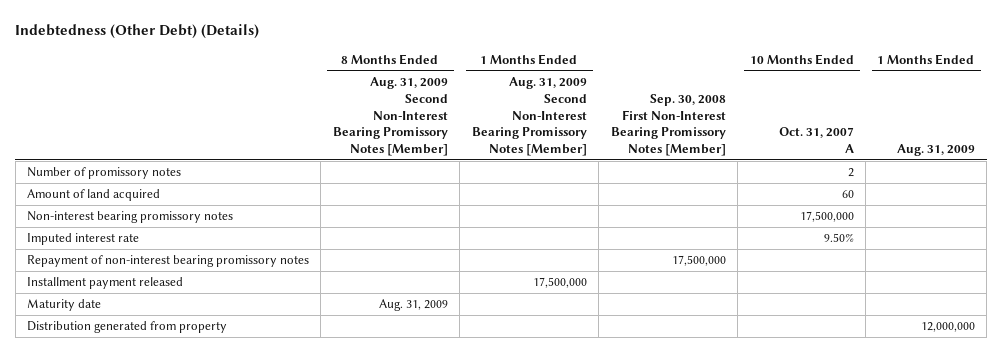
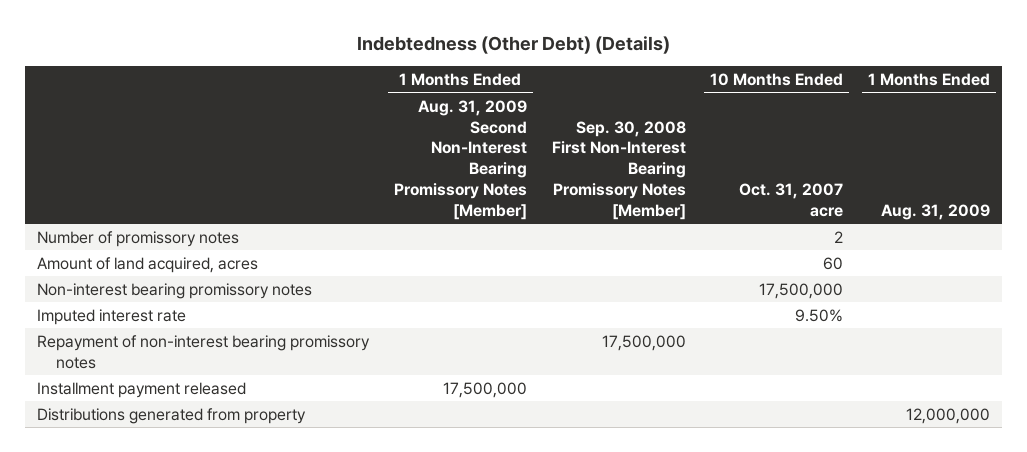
- | 8 Months Ended Aug. 31, 2009 Second Non-Interest Bearing Promissory Notes [Member] | 1 Months Ended Aug. 31, 2009 Second Non-Interest Bearing Promissory Notes [Member] | Sep. 30, 2008 First Non-Interest Bearing Promissory Notes [Member] | 10 Months Ended Oct. 31, 2007 A | 1 Months Ended Aug. 31, 2009
+ | 1 Months Ended Aug. 31, 2009 Second Non-Interest Bearing Promissory Notes [Member] | Sep. 30, 2008 First Non-Interest Bearing Promissory Notes [Member] | 10 Months Ended Oct. 31, 2007 acre | 1 Months Ended Aug. 31, 2009
- Amount of land acquired | | | | 60 |
+ Amount of land acquired, acres | | | 60 |
- Maturity date | Aug. 31, 2009 | | | |
- Distribution generated from property | | | | | 12,000,000
+ Distributions generated from property | | | | 12,000,000

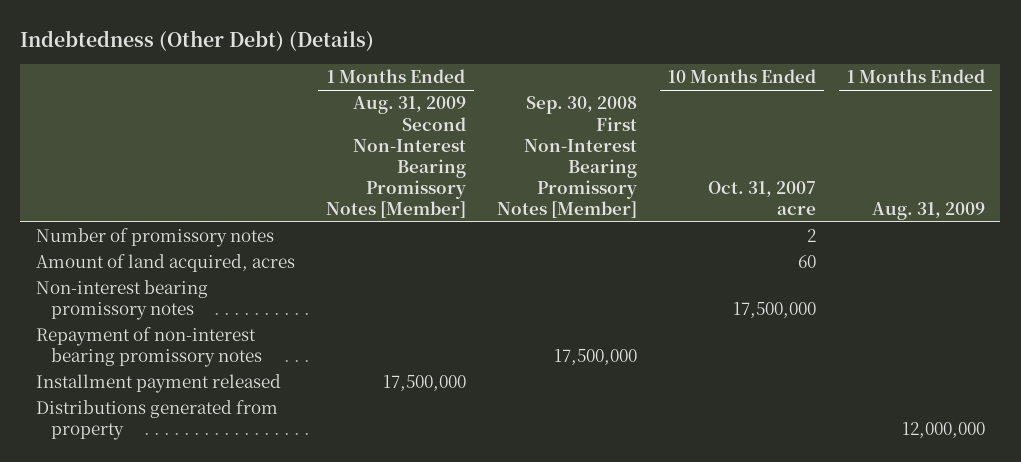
- Imputed interest rate | | | 9.50% |

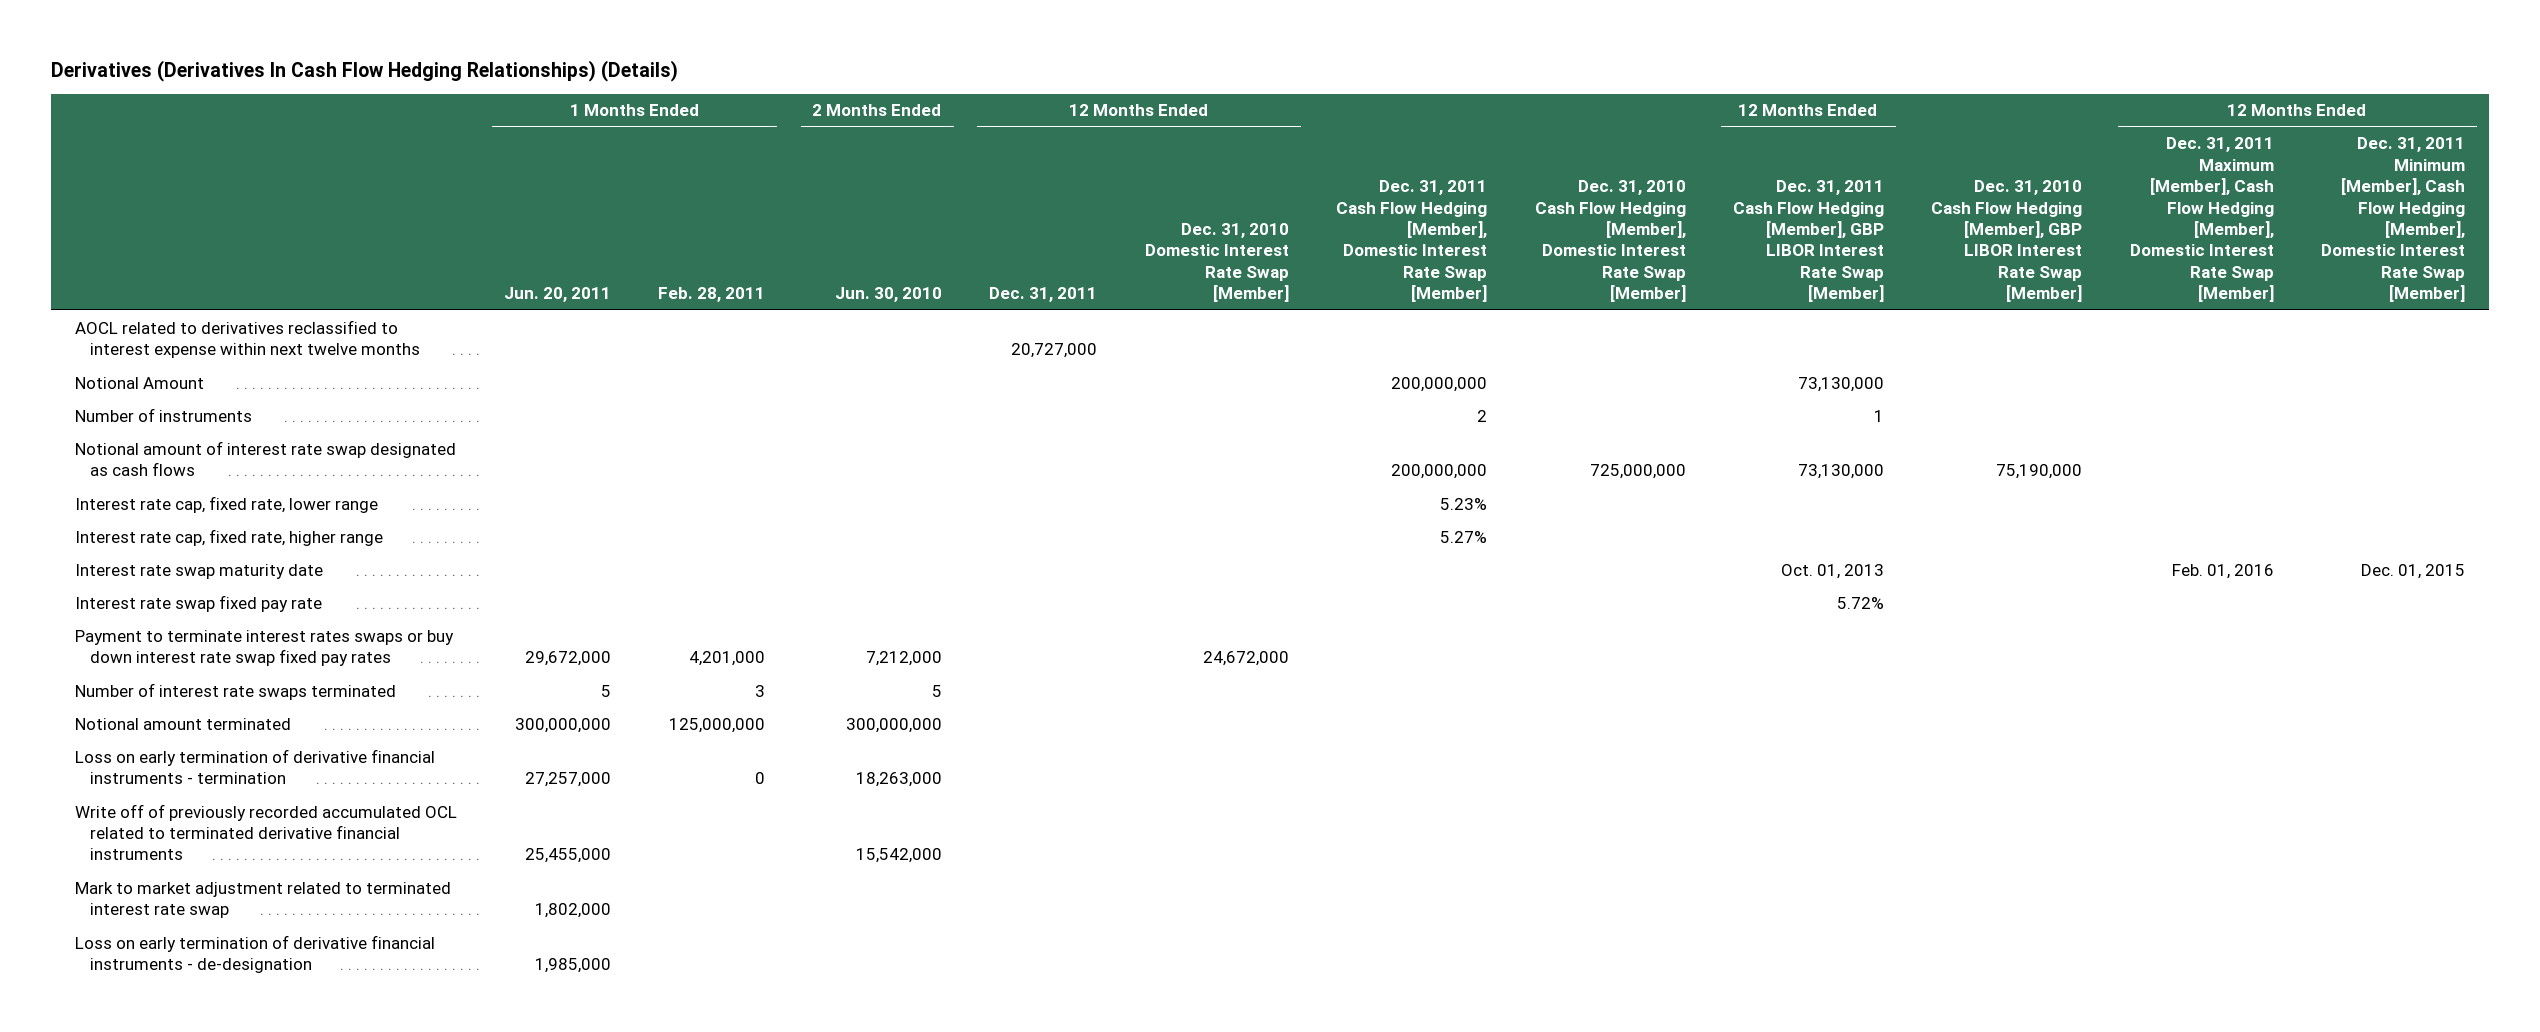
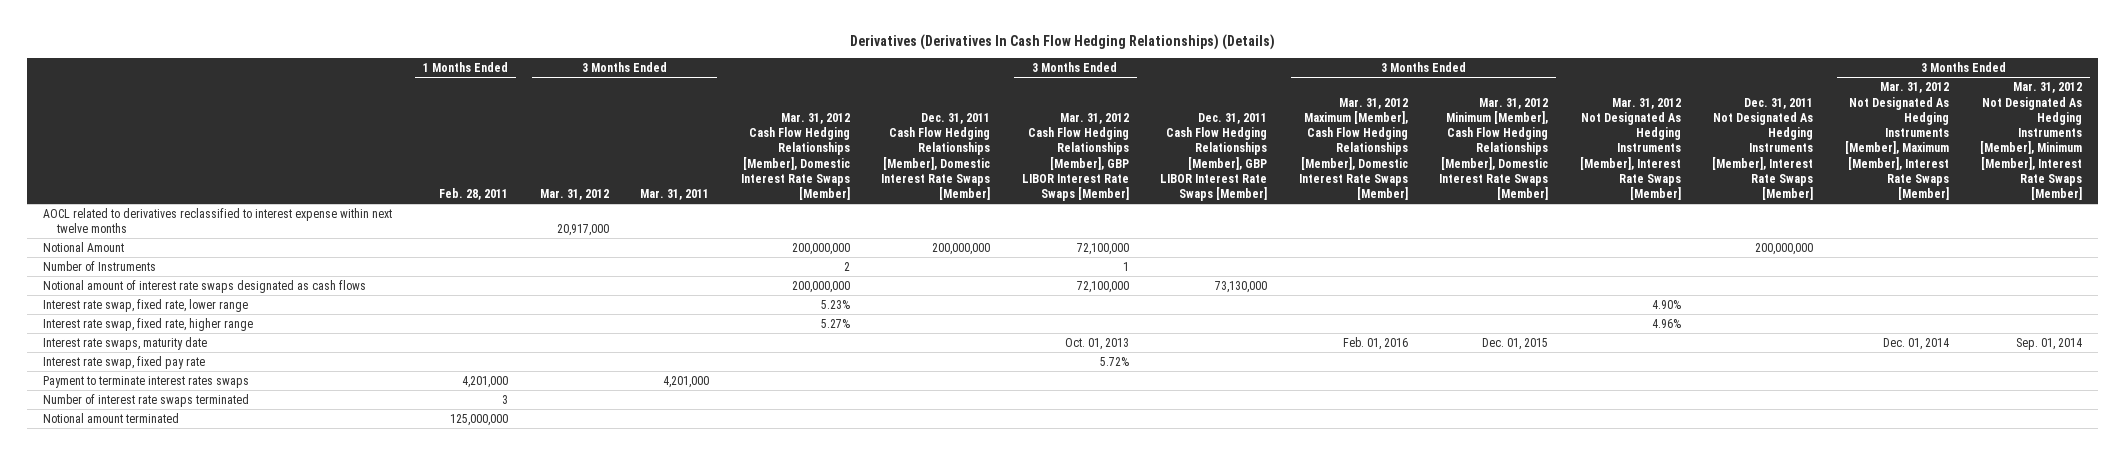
- | 1 Months Ended Jun. 20, 2011 | 1 Months Ended Feb. 28, 2011 | 2 Months Ended Jun. 30, 2010 | 12 Months Ended Dec. 31, 2011 | 12 Months Ended Dec. 31, 2010 Domestic Interest Rate Swap [Member] | Dec. 31, 2011 Cash Flow Hedging [Member], Domestic Interest Rate Swap [Member] | Dec. 31, 2010 Cash Flow Hedging [Member], Domestic Interest Rate Swap [Member] | 12 Months Ended Dec. 31, 2011 Cash Flow Hedging [Member], GBP LIBOR Interest Rate Swap [Member] | Dec. 31, 2010 Cash Flow Hedging [Member], GBP LIBOR Interest Rate Swap [Member] | 12 Months Ended Dec. 31, 2011 Maximum [Member], Cash Flow Hedging [Member], Domestic Interest Rate Swap [Member] | 12 Months Ended Dec. 31, 2011 Minimum [Member], Cash Flow Hedging [Member], Domestic Interest Rate Swap [Member]
+ | 1 Months Ended Feb. 28, 2011 | 3 Months Ended Mar. 31, 2012 | 3 Months Ended Mar. 31, 2011 | Mar. 31, 2012 Cash Flow Hedging Relationships [Member], Domestic Interest Rate Swaps [Member] | Dec. 31, 2011 Cash Flow Hedging Relationships [Member], Domestic Interest Rate Swaps [Member] | 3 Months Ended Mar. 31, 2012 Cash Flow Hedging Relationships [Member], GBP LIBOR Interest Rate Swaps [Member] | Dec. 31, 2011 Cash Flow Hedging Relationships [Member], GBP LIBOR Interest Rate Swaps [Member] | 3 Months Ended Mar. 31, 2012 Maximum [Member], Cash Flow Hedging Relationships [Member], Domestic Interest Rate Swaps [Member] | 3 Months Ended Mar. 31, 2012 Minimum [Member], Cash Flow Hedging Relationships [Member], Domestic Interest Rate Swaps [Member] | Mar. 31, 2012 Not Designated As Hedging Instruments [Member], Interest Rate Swaps [Member] | Dec. 31, 2011 Not Designated As Hedging Instruments [Member], Interest Rate Swaps [Member] | 3 Months Ended Mar. 31, 2012 Not Designated As Hedging Instruments [Member], Maximum [Member], Interest Rate Swaps [Member] | 3 Months Ended Mar. 31, 2012 Not Designated As Hedging Instruments [Member], Minimum [Member], Interest Rate Swaps [Member]
- Number of instruments | | | | | | 2 | | 1 | | |
- Notional amount of interest rate swap designated as cash flows | | | | | | 200,000,000 | 725,000,000 | 73,130,000 | 75,190,000 | |
- Interest rate cap, fixed rate, lower range | | | | | | 5.23% | | | | |
- Interest rate cap, fixed rate, higher range | | | | | | 5.27% | | | | |
- Interest rate swap maturity date | | | | | | | | Oct. 01, 2013 | | Feb. 01, 2016 | Dec. 01, 2015
- Interest rate swap fixed pay rate | | | | | | | | 5.72% | | |
- Payment to terminate interest rates swaps or buy down interest rate swap fixed pay rates | 29,672,000 | 4,201,000 | 7,212,000 | | 24,672,000 | | | | | |
+ Number of Instruments | | | | 2 | | 1 | | | | | | |
+ Notional amount of interest rate swaps designated as cash flows | | | | 200,000,000 | | 72,100,000 | 73,130,000 | | | | | |
+ Interest rate swap, fixed rate, lower range | | | | 5.23% | | | | | | 4.90% | | |
+ Interest rate swap, fixed rate, higher range | | | | 5.27% | | | | | | 4.96% | | |
+ Interest rate swaps, maturity date | | | | | | Oct. 01, 2013 | | Feb. 01, 2016 | Dec. 01, 2015 | | | Dec. 01, 2014 | Sep. 01, 2014
+ Interest rate swap, fixed pay rate | | | | | | 5.72% | | | | | | |
+ Payment to terminate interest rates swaps | 4,201,000 | | 4,201,000 | | | | | | | | | |
- Loss on early termination of derivative financial instruments - termination | 27,257,000 | 0 | 18,263,000 | | | | | | | |
- Write off of previously recorded accumulated OCL related to terminated derivative financial instruments | 25,455,000 | | 15,542,000 | | | | | | | |
- Mark to market adjustment related to terminated interest rate swap | 1,802,000 | | | | | | | | | |
- Loss on early termination of derivative financial instruments - de-designation | 1,985,000 | | | | | | | | | |

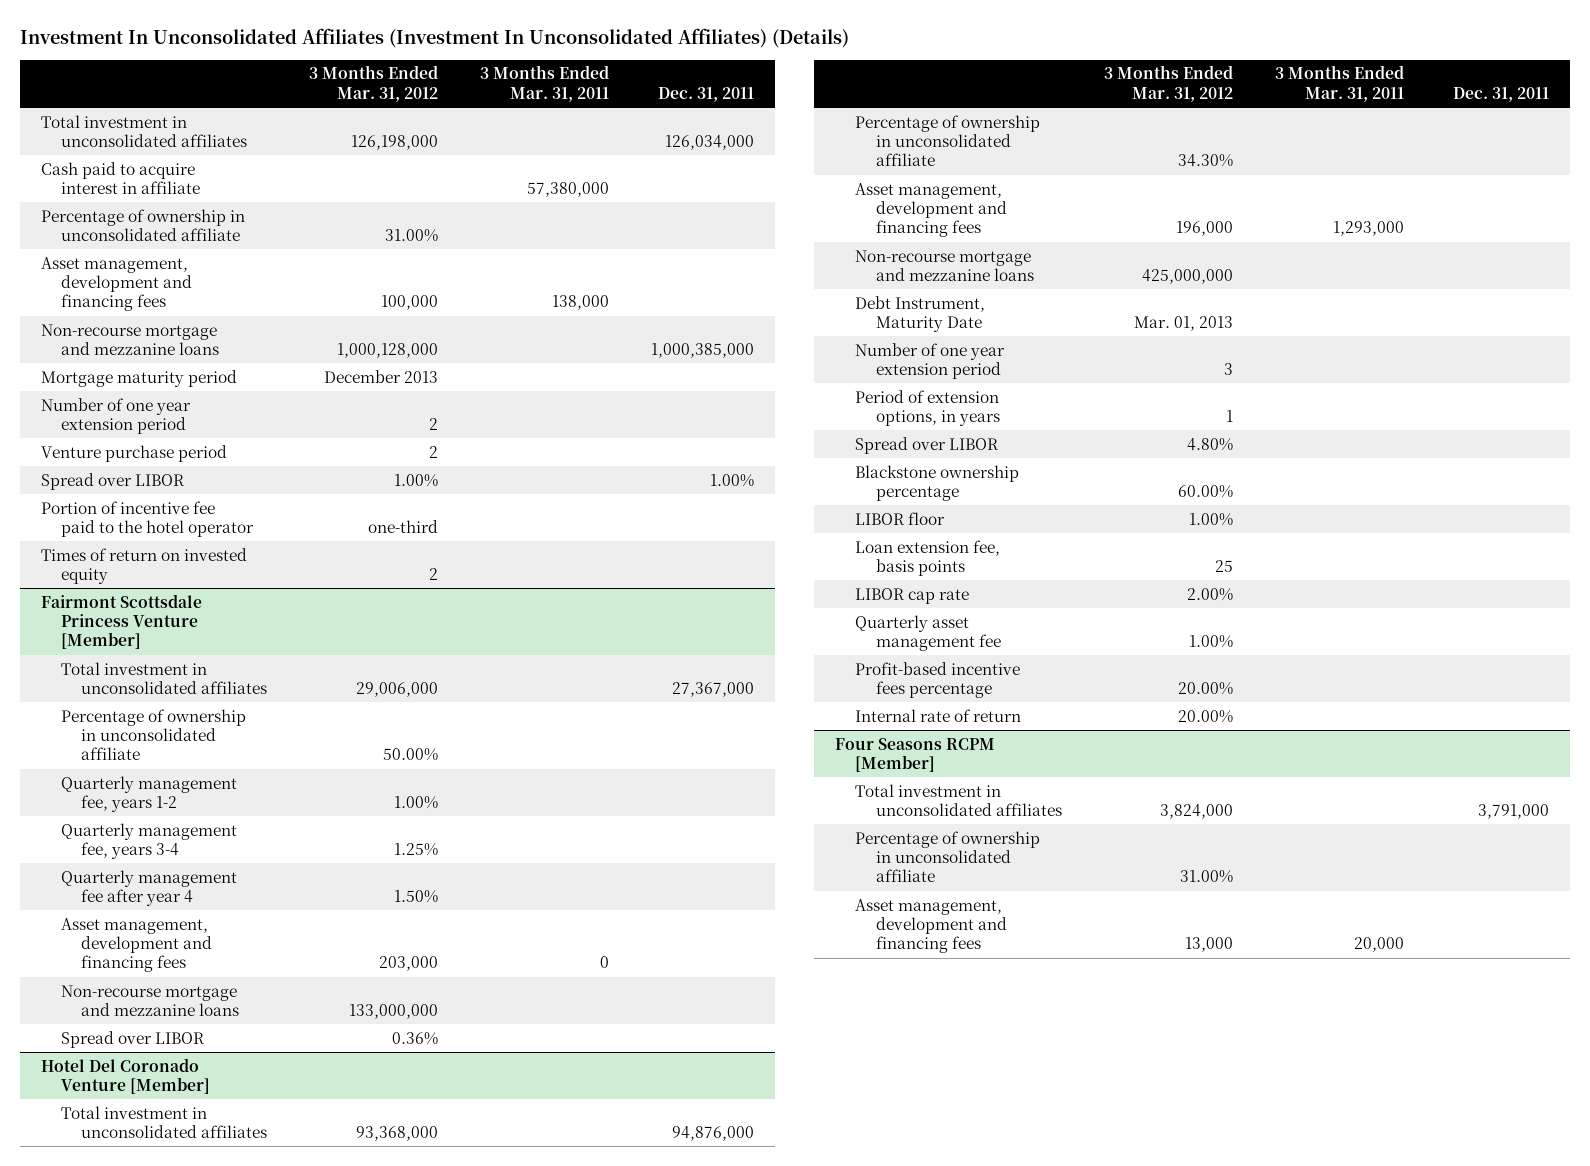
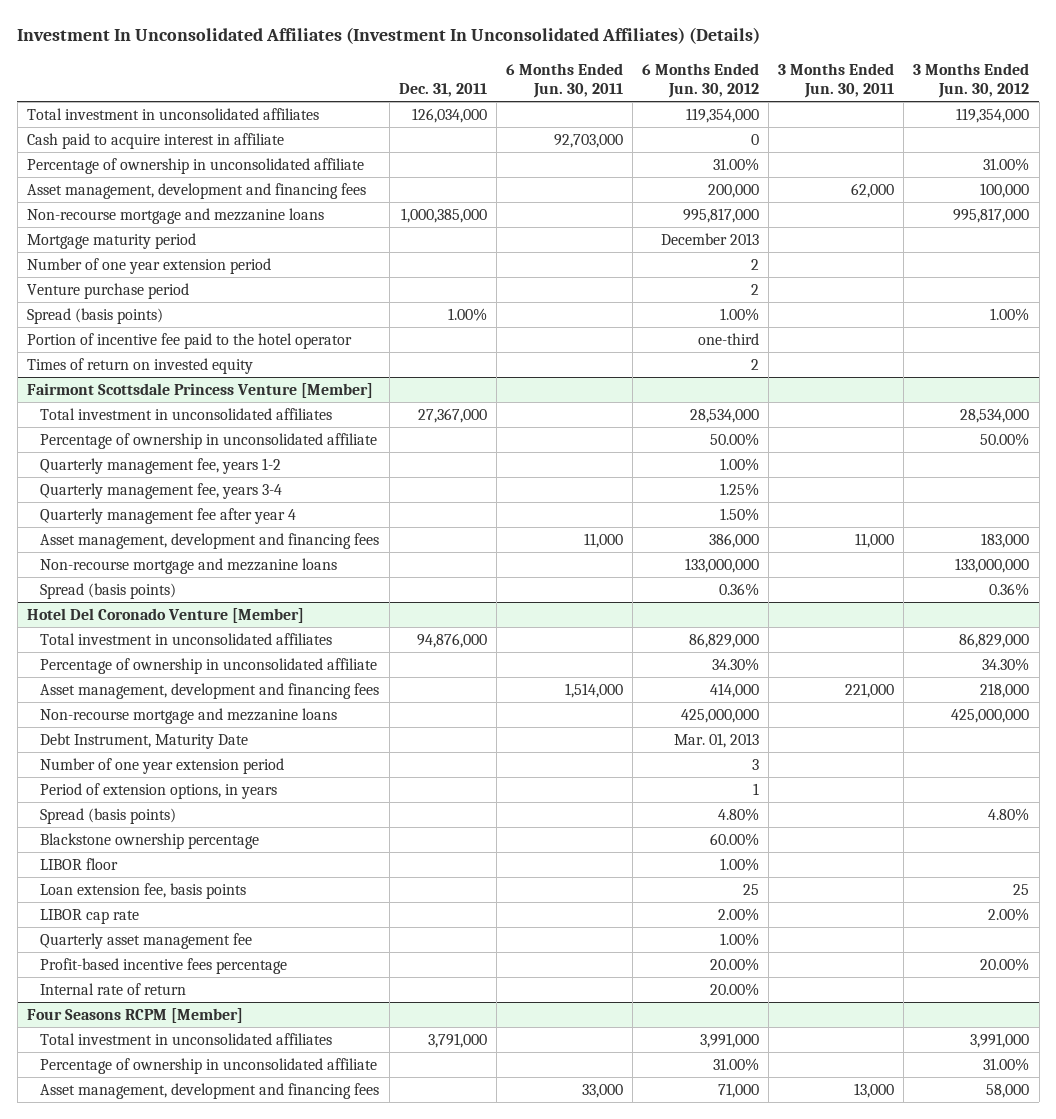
- | 3 Months Ended Mar. 31, 2012 | 3 Months Ended Mar. 31, 2011 | Dec. 31, 2011
+ | Dec. 31, 2011 | 6 Months Ended Jun. 30, 2011 | 6 Months Ended Jun. 30, 2012 | 3 Months Ended Jun. 30, 2011 | 3 Months Ended Jun. 30, 2012
- Spread over LIBOR | 1.00% | | 1.00%
+ Spread (basis points) | 1.00% | | 1.00% | | 1.00%
@ Fairmont Scottsdale Princess Venture [Member]
- Spread over LIBOR | 0.36% | |
+ Spread (basis points) | | | 0.36% | | 0.36%
@ Hotel Del Coronado Venture [Member]
- Spread over LIBOR | 4.80% | |
+ Spread (basis points) | | | 4.80% | | 4.80%

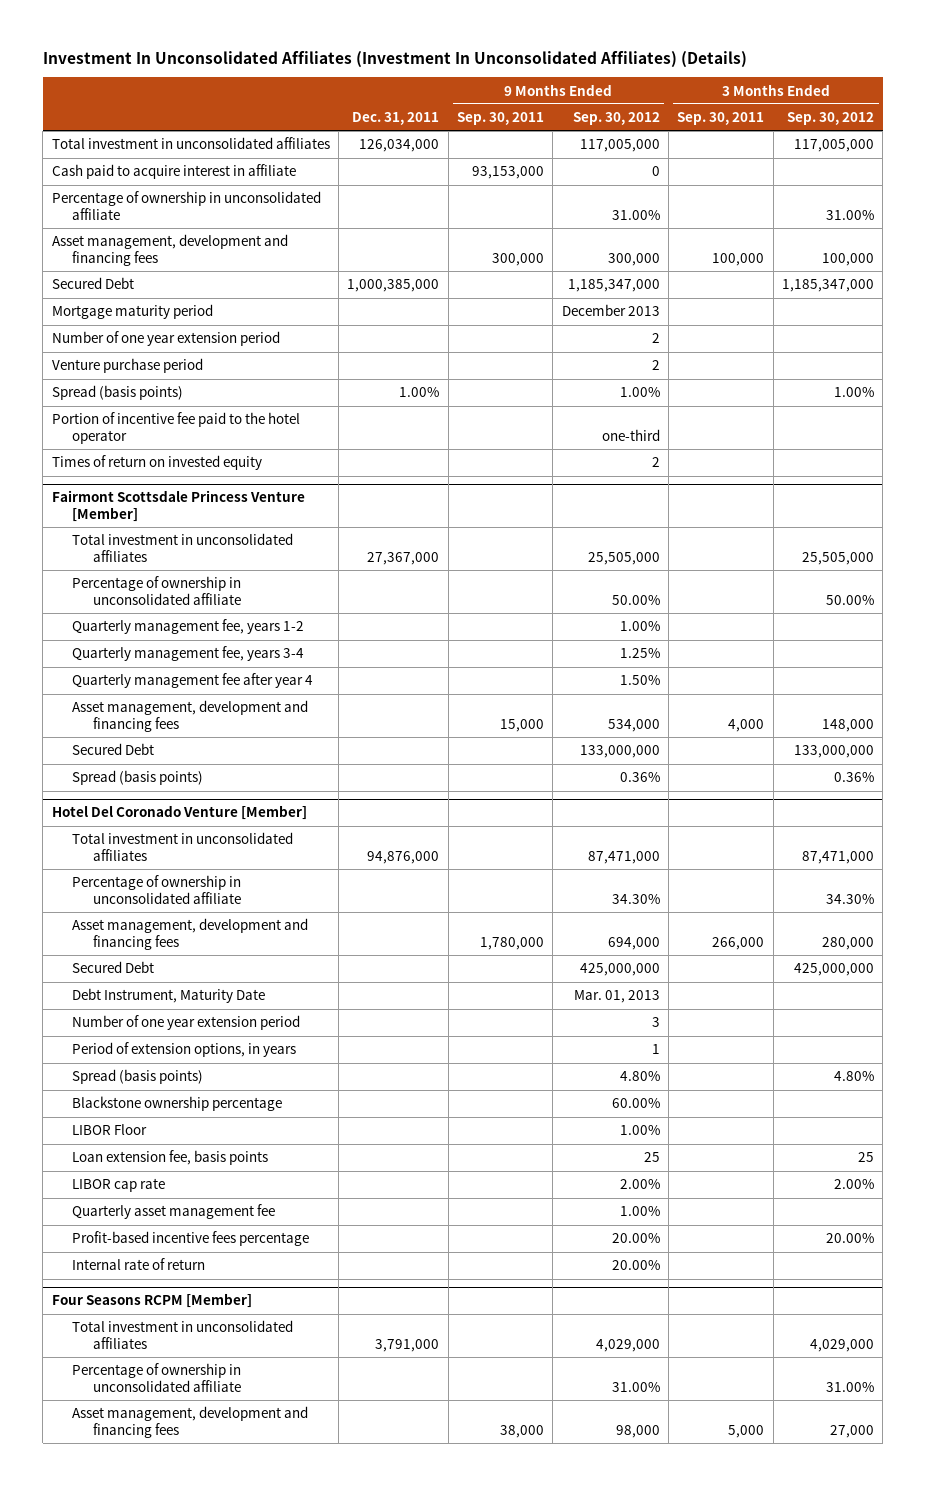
- | Dec. 31, 2011 | 6 Months Ended Jun. 30, 2011 | 6 Months Ended Jun. 30, 2012 | 3 Months Ended Jun. 30, 2011 | 3 Months Ended Jun. 30, 2012
+ | Dec. 31, 2011 | 9 Months Ended Sep. 30, 2011 | 9 Months Ended Sep. 30, 2012 | 3 Months Ended Sep. 30, 2011 | 3 Months Ended Sep. 30, 2012
- Non-recourse mortgage and mezzanine loans | 1,000,385,000 | | 995,817,000 | | 995,817,000
+ Secured Debt | 1,000,385,000 | | 1,185,347,000 | | 1,185,347,000
@ Fairmont Scottsdale Princess Venture [Member]
- Non-recourse mortgage and mezzanine loans | | | 133,000,000 | | 133,000,000
+ Secured Debt | | | 133,000,000 | | 133,000,000
@ Hotel Del Coronado Venture [Member]
- Non-recourse mortgage and mezzanine loans | | | 425,000,000 | | 425,000,000
+ Secured Debt | | | 425,000,000 | | 425,000,000
- LIBOR floor | | | 1.00% | |
+ LIBOR Floor | | | 1.00% | |

